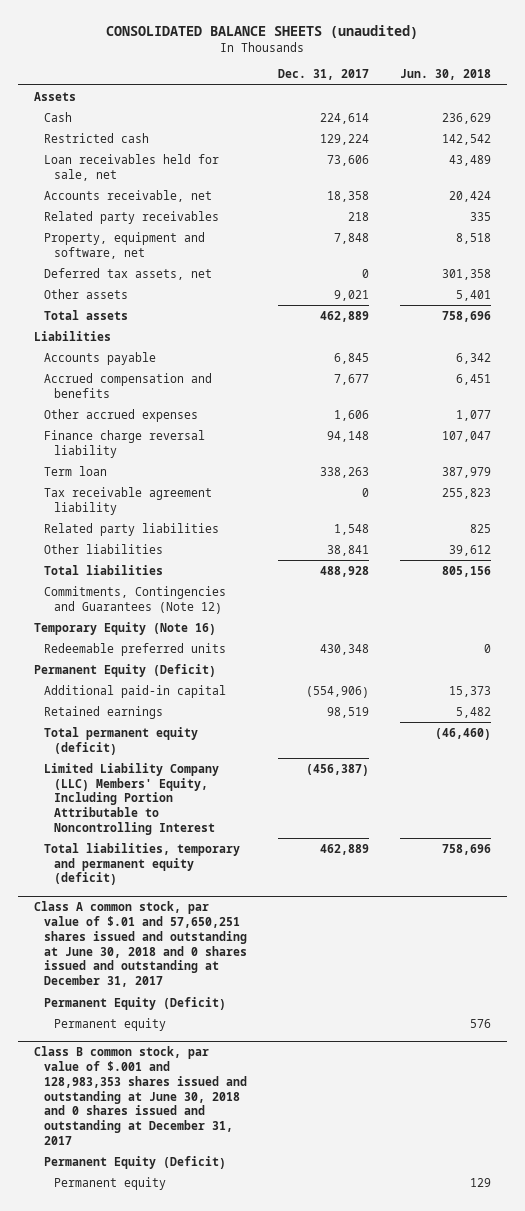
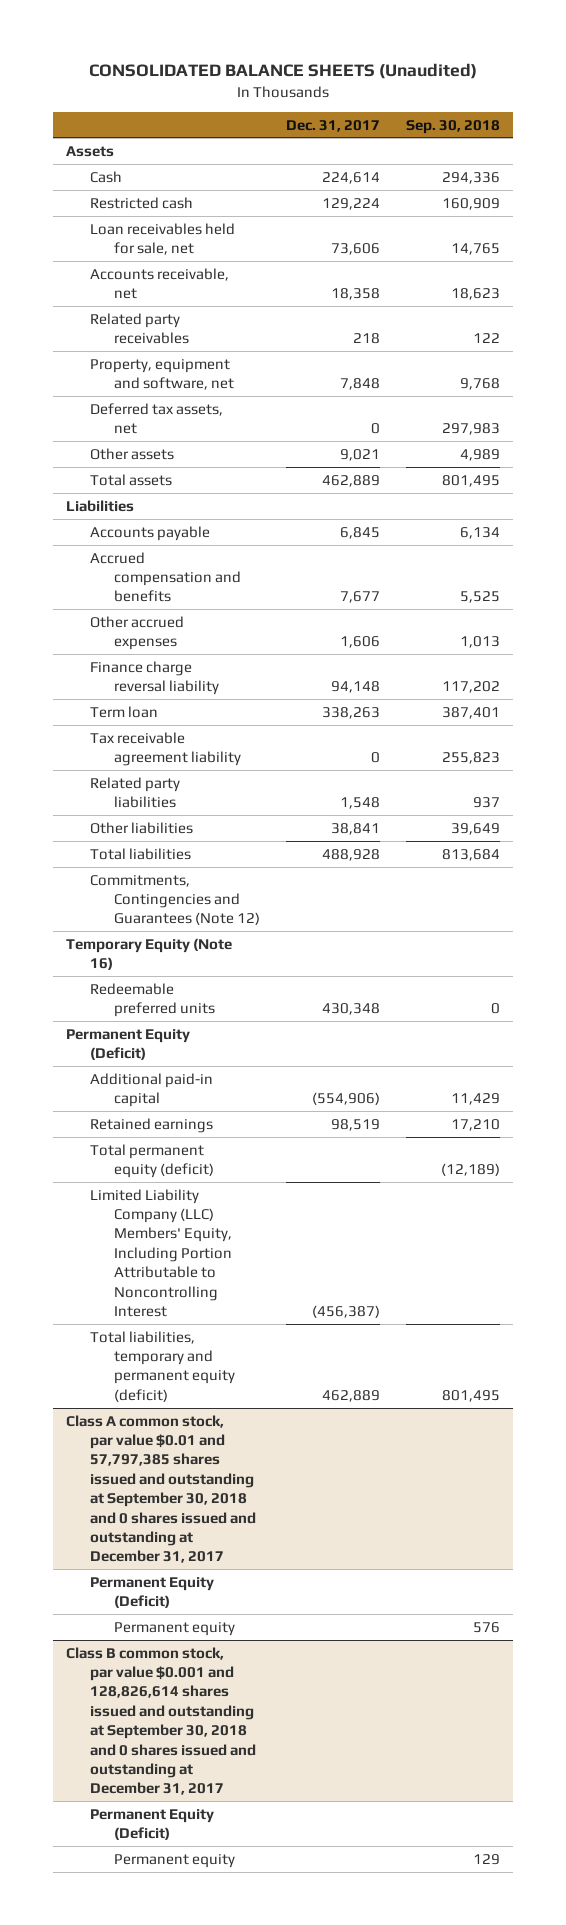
- CONSOLIDATED BALANCE SHEETS (unaudited)
+ CONSOLIDATED BALANCE SHEETS (Unaudited)
- | Dec. 31, 2017 | Jun. 30, 2018
+ | Dec. 31, 2017 | Sep. 30, 2018
- Class A common stock, par value of $.01 and 57,650,251 shares issued and outstanding at June 30, 2018 and 0 shares issued and outstanding at December 31, 2017
+ Class A common stock, par value $0.01 and 57,797,385 shares issued and outstanding at September 30, 2018 and 0 shares issued and outstanding at December 31, 2017
- Class B common stock, par value of $.001 and 128,983,353 shares issued and outstanding at June 30, 2018 and 0 shares issued and outstanding at December 31, 2017
+ Class B common stock, par value $0.001 and 128,826,614 shares issued and outstanding at September 30, 2018 and 0 shares issued and outstanding at December 31, 2017

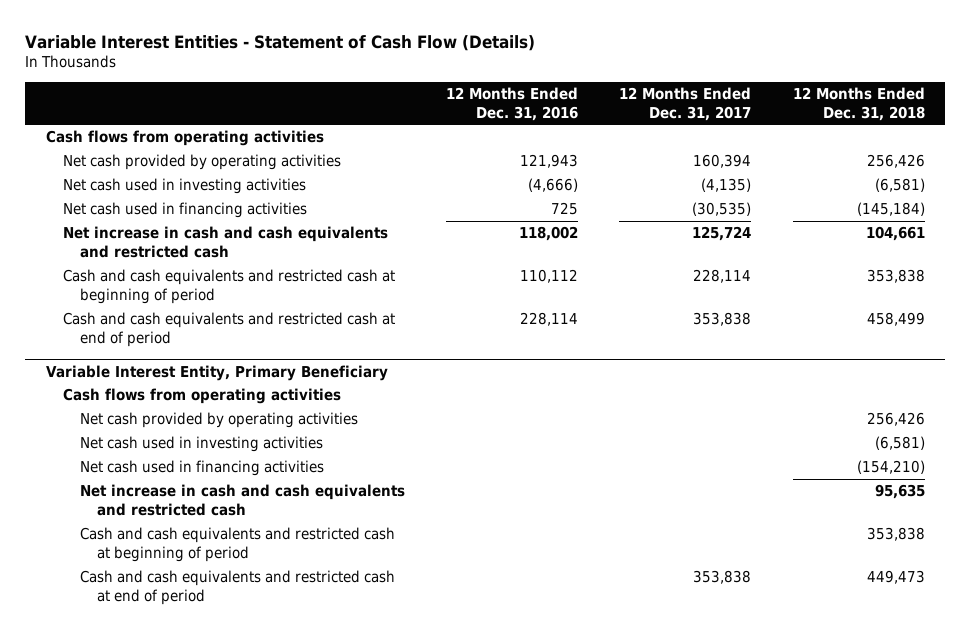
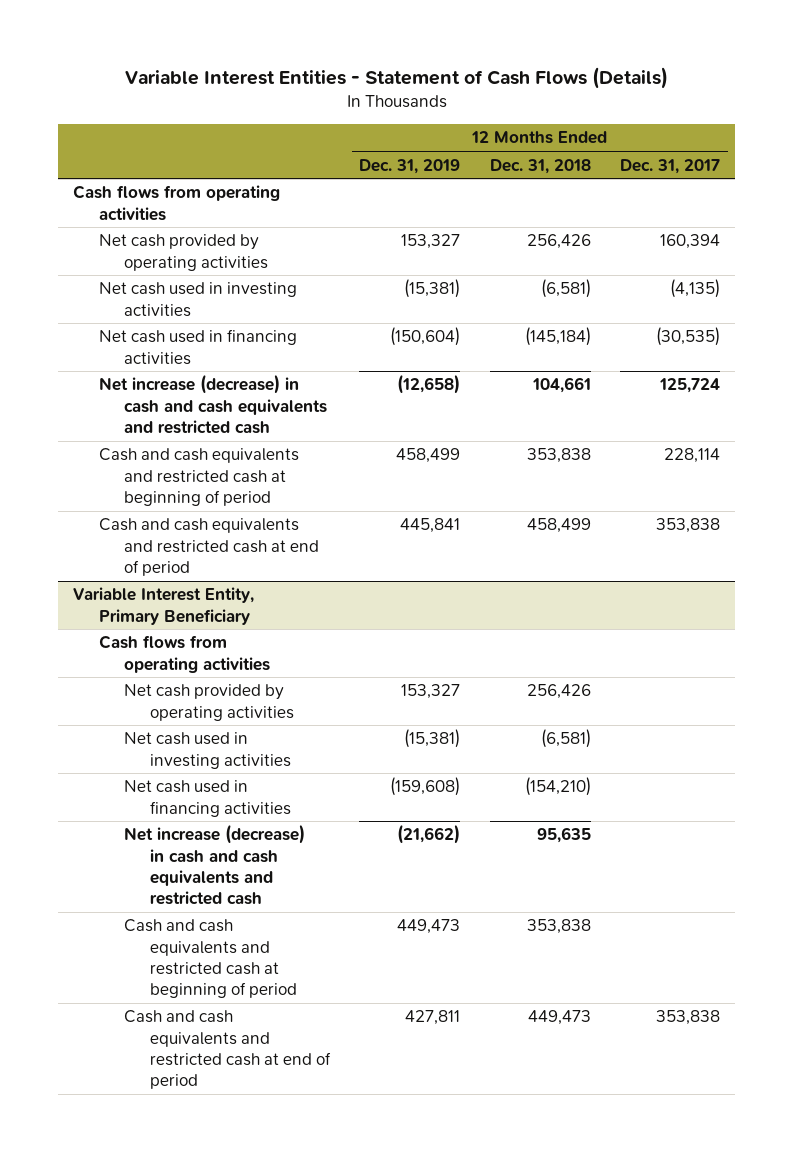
- Variable Interest Entities - Statement of Cash Flow (Details)
+ Variable Interest Entities - Statement of Cash Flows (Details)
- | 12 Months Ended Dec. 31, 2016 | 12 Months Ended Dec. 31, 2017 | 12 Months Ended Dec. 31, 2018
+ | 12 Months Ended Dec. 31, 2019 | 12 Months Ended Dec. 31, 2018 | 12 Months Ended Dec. 31, 2017
- Net increase in cash and cash equivalents and restricted cash | 118,002 | 125,724 | 104,661
+ Net increase (decrease) in cash and cash equivalents and restricted cash | (12,658) | 104,661 | 125,724
@ Variable Interest Entity, Primary Beneficiary
- Net increase in cash and cash equivalents and restricted cash | | | 95,635
+ Net increase (decrease) in cash and cash equivalents and restricted cash | (21,662) | 95,635 |

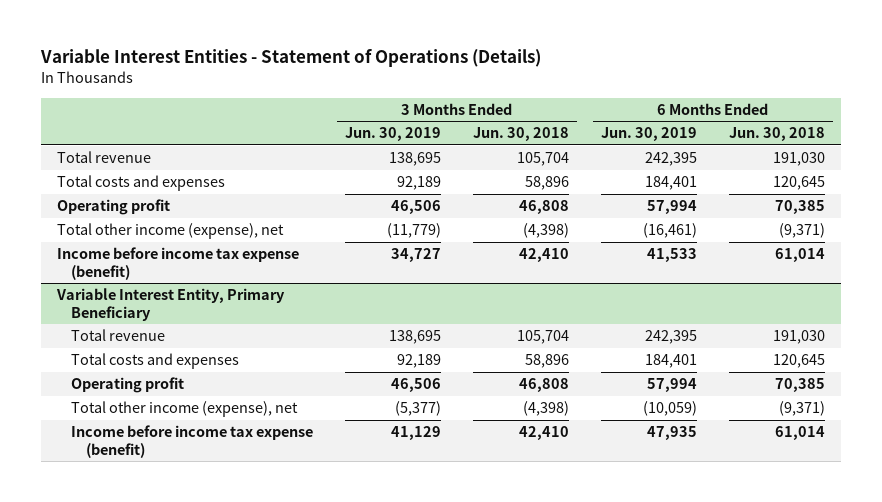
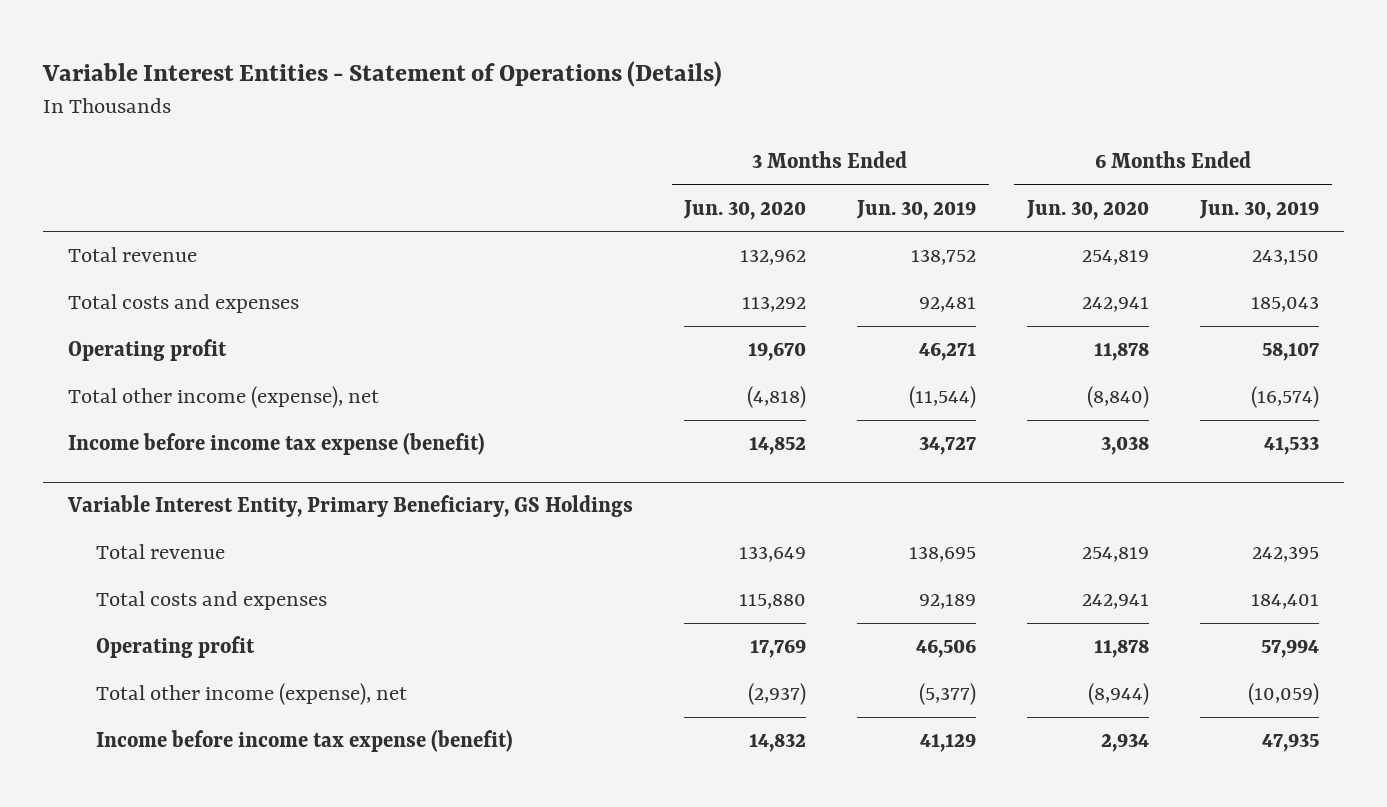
- | 3 Months Ended Jun. 30, 2019 | 3 Months Ended Jun. 30, 2018 | 6 Months Ended Jun. 30, 2019 | 6 Months Ended Jun. 30, 2018
+ | 3 Months Ended Jun. 30, 2020 | 3 Months Ended Jun. 30, 2019 | 6 Months Ended Jun. 30, 2020 | 6 Months Ended Jun. 30, 2019
- Total revenue | 138,695 | 105,704 | 242,395 | 191,030
- Total costs and expenses | 92,189 | 58,896 | 184,401 | 120,645
- Operating profit | 46,506 | 46,808 | 57,994 | 70,385
- Total other income (expense), net | (11,779) | (4,398) | (16,461) | (9,371)
+ Total revenue | 132,962 | 138,752 | 254,819 | 243,150
+ Total costs and expenses | 113,292 | 92,481 | 242,941 | 185,043
+ Operating profit | 19,670 | 46,271 | 11,878 | 58,107
+ Total other income (expense), net | (4,818) | (11,544) | (8,840) | (16,574)
- Variable Interest Entity, Primary Beneficiary
+ Variable Interest Entity, Primary Beneficiary, GS Holdings

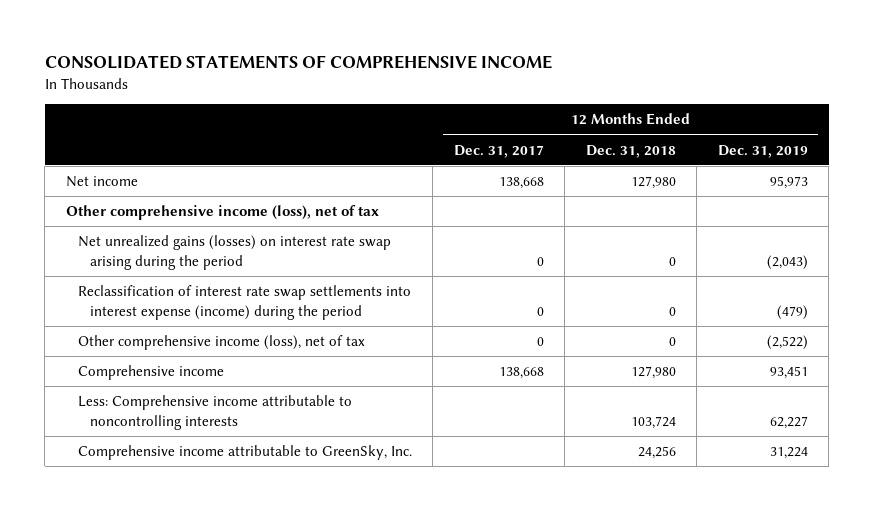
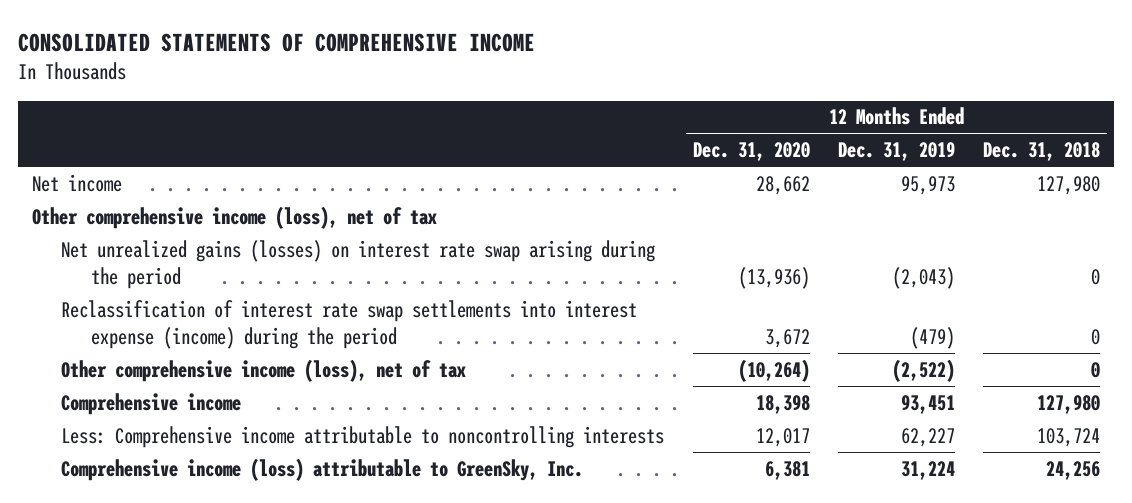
- | 12 Months Ended Dec. 31, 2017 | 12 Months Ended Dec. 31, 2018 | 12 Months Ended Dec. 31, 2019
+ | 12 Months Ended Dec. 31, 2020 | 12 Months Ended Dec. 31, 2019 | 12 Months Ended Dec. 31, 2018
- Comprehensive income attributable to GreenSky, Inc. | | 24,256 | 31,224
+ Comprehensive income (loss) attributable to GreenSky, Inc. | 6,381 | 31,224 | 24,256

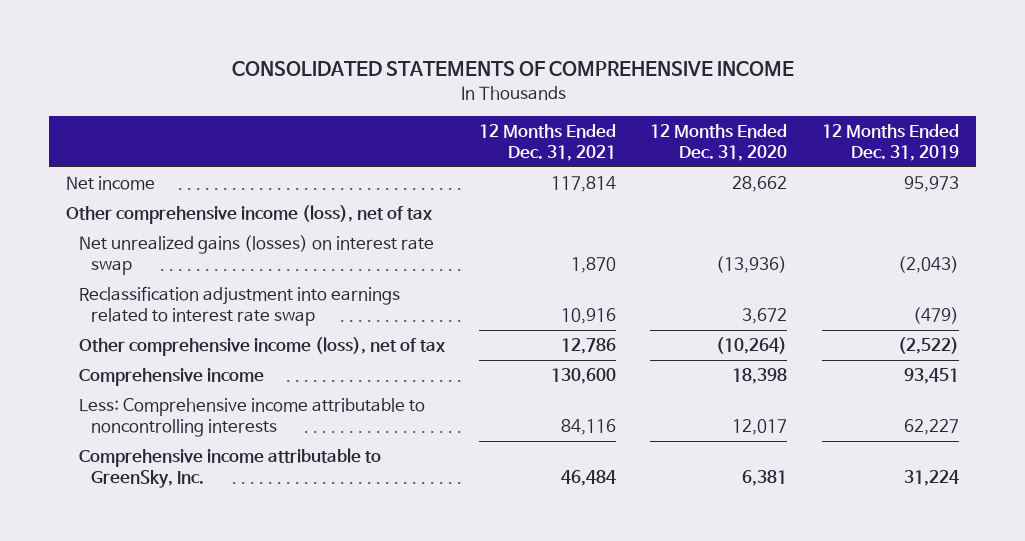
- | 12 Months Ended Dec. 31, 2020 | 12 Months Ended Dec. 31, 2019 | 12 Months Ended Dec. 31, 2018
+ | 12 Months Ended Dec. 31, 2021 | 12 Months Ended Dec. 31, 2020 | 12 Months Ended Dec. 31, 2019
- Net unrealized gains (losses) on interest rate swap arising during the period | (13,936) | (2,043) | 0
- Reclassification of interest rate swap settlements into interest expense (income) during the period | 3,672 | (479) | 0
+ Net unrealized gains (losses) on interest rate swap | 1,870 | (13,936) | (2,043)
+ Reclassification adjustment into earnings related to interest rate swap | 10,916 | 3,672 | (479)
- Comprehensive income (loss) attributable to GreenSky, Inc. | 6,381 | 31,224 | 24,256
+ Comprehensive income attributable to GreenSky, Inc. | 46,484 | 6,381 | 31,224

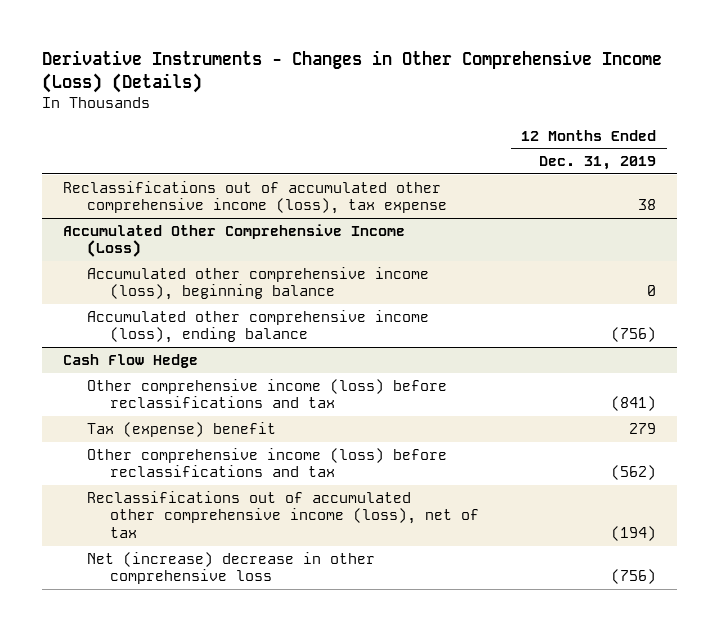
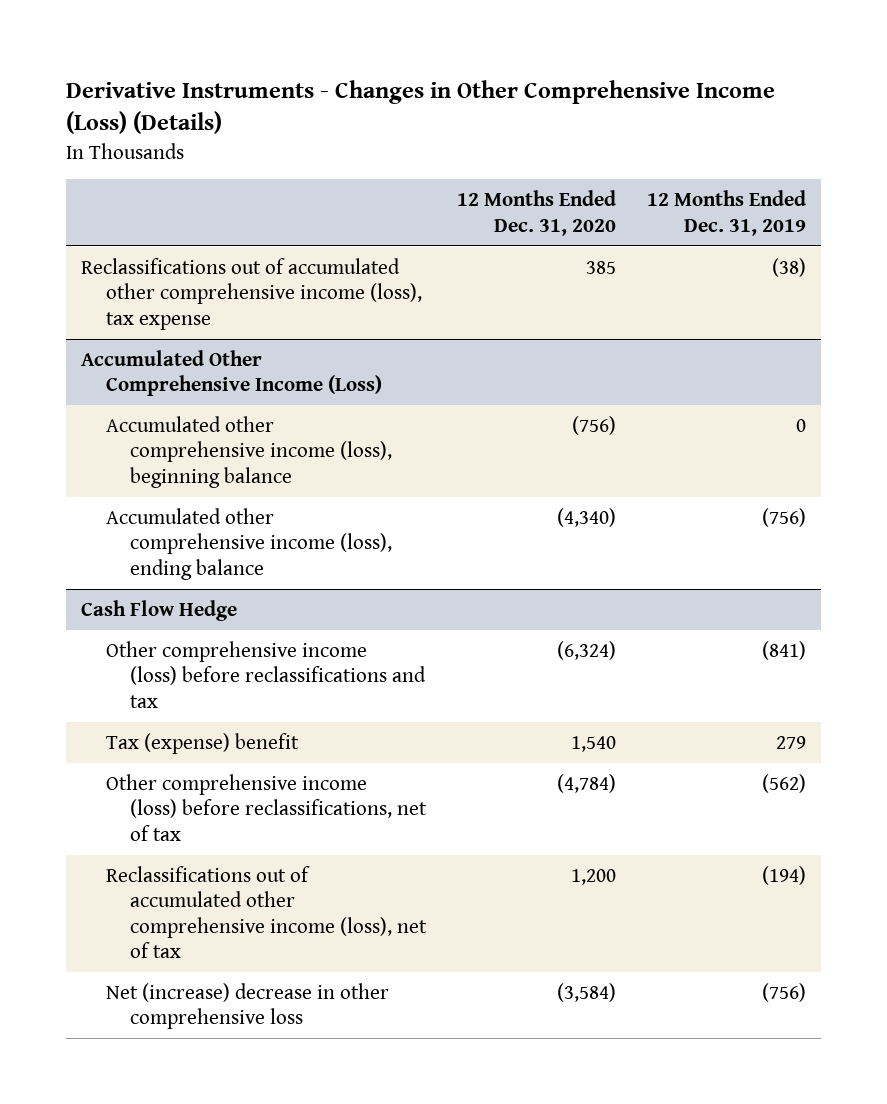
- | 12 Months Ended Dec. 31, 2019
+ | 12 Months Ended Dec. 31, 2020 | 12 Months Ended Dec. 31, 2019
- Reclassifications out of accumulated other comprehensive income (loss), tax expense | 38
+ Reclassifications out of accumulated other comprehensive income (loss), tax expense | 385 | (38)
@ Cash Flow Hedge
- Other comprehensive income (loss) before reclassifications and tax | (562)
+ Other comprehensive income (loss) before reclassifications, net of tax | (4,784) | (562)

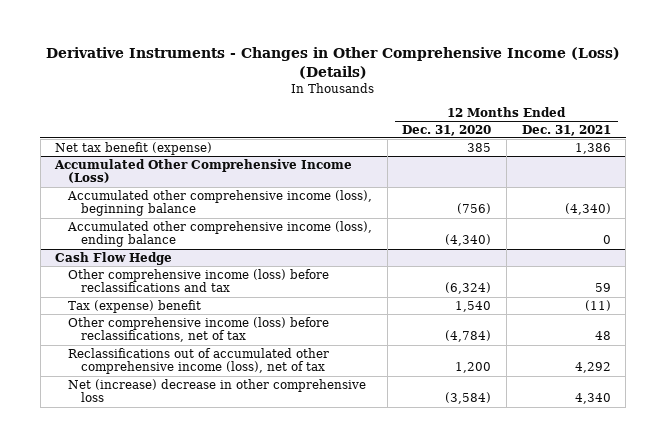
- | 12 Months Ended Dec. 31, 2020 | 12 Months Ended Dec. 31, 2019
+ | 12 Months Ended Dec. 31, 2020 | 12 Months Ended Dec. 31, 2021
- Reclassifications out of accumulated other comprehensive income (loss), tax expense | 385 | (38)
+ Net tax benefit (expense) | 385 | 1,386

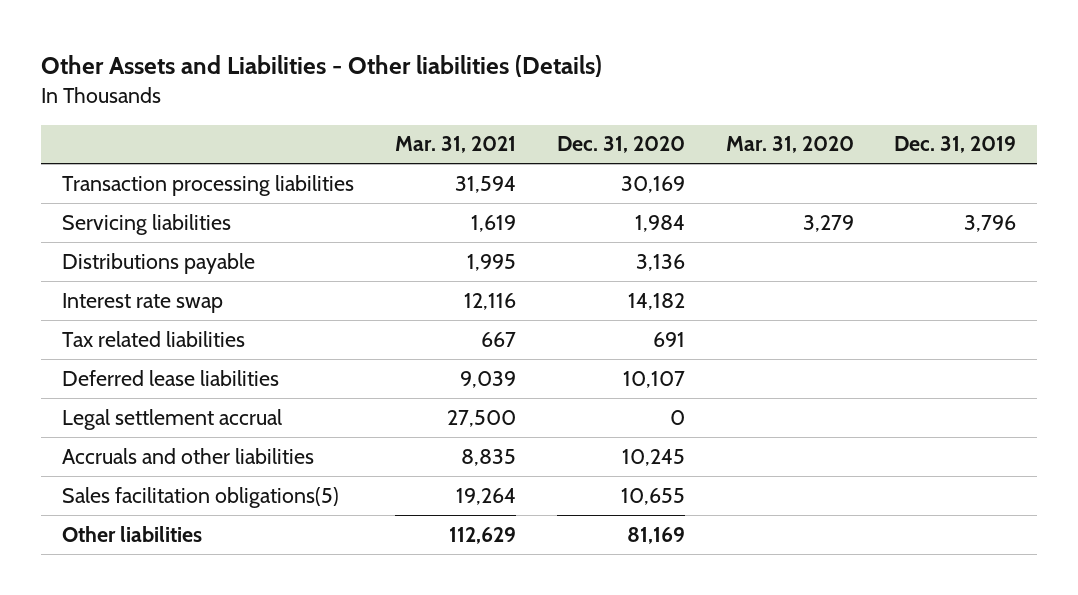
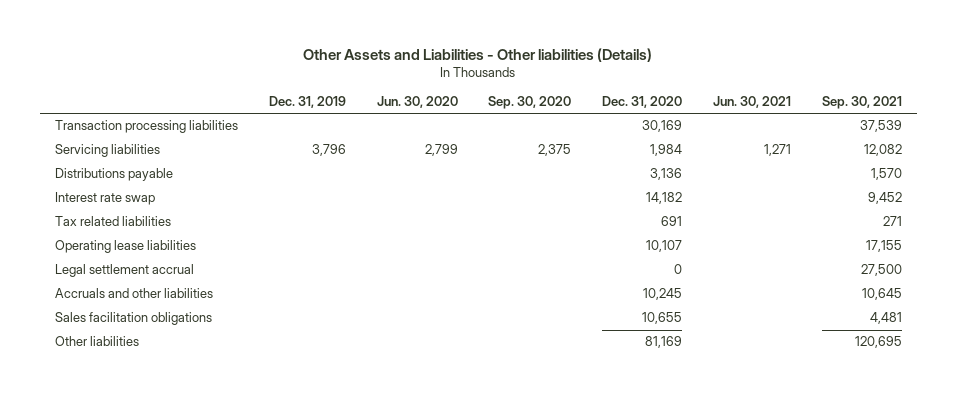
- | Mar. 31, 2021 | Dec. 31, 2020 | Mar. 31, 2020 | Dec. 31, 2019
+ | Dec. 31, 2019 | Jun. 30, 2020 | Sep. 30, 2020 | Dec. 31, 2020 | Jun. 30, 2021 | Sep. 30, 2021
- Deferred lease liabilities | 9,039 | 10,107 | |
+ Operating lease liabilities | | | | 10,107 | | 17,155
- Sales facilitation obligations(5) | 19,264 | 10,655 | |
+ Sales facilitation obligations | | | | 10,655 | | 4,481

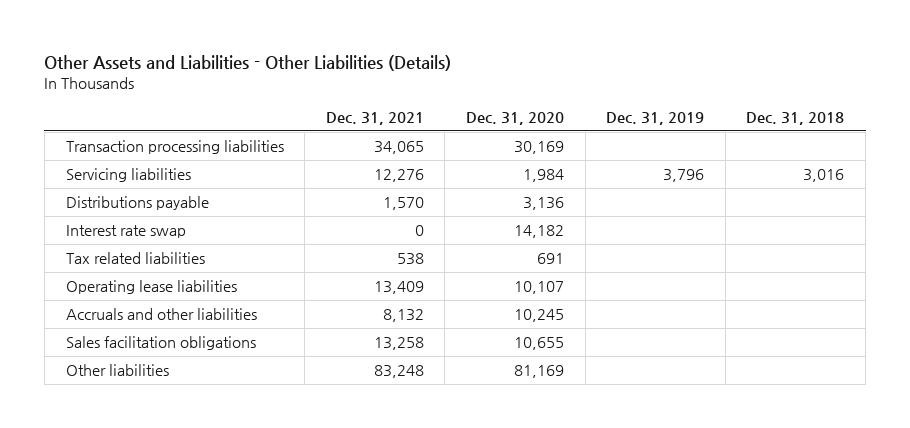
- Other Assets and Liabilities - Other liabilities (Details)
+ Other Assets and Liabilities - Other Liabilities (Details)
- | Dec. 31, 2019 | Jun. 30, 2020 | Sep. 30, 2020 | Dec. 31, 2020 | Jun. 30, 2021 | Sep. 30, 2021
+ | Dec. 31, 2021 | Dec. 31, 2020 | Dec. 31, 2019 | Dec. 31, 2018
- Legal settlement accrual | | | | 0 | | 27,500

